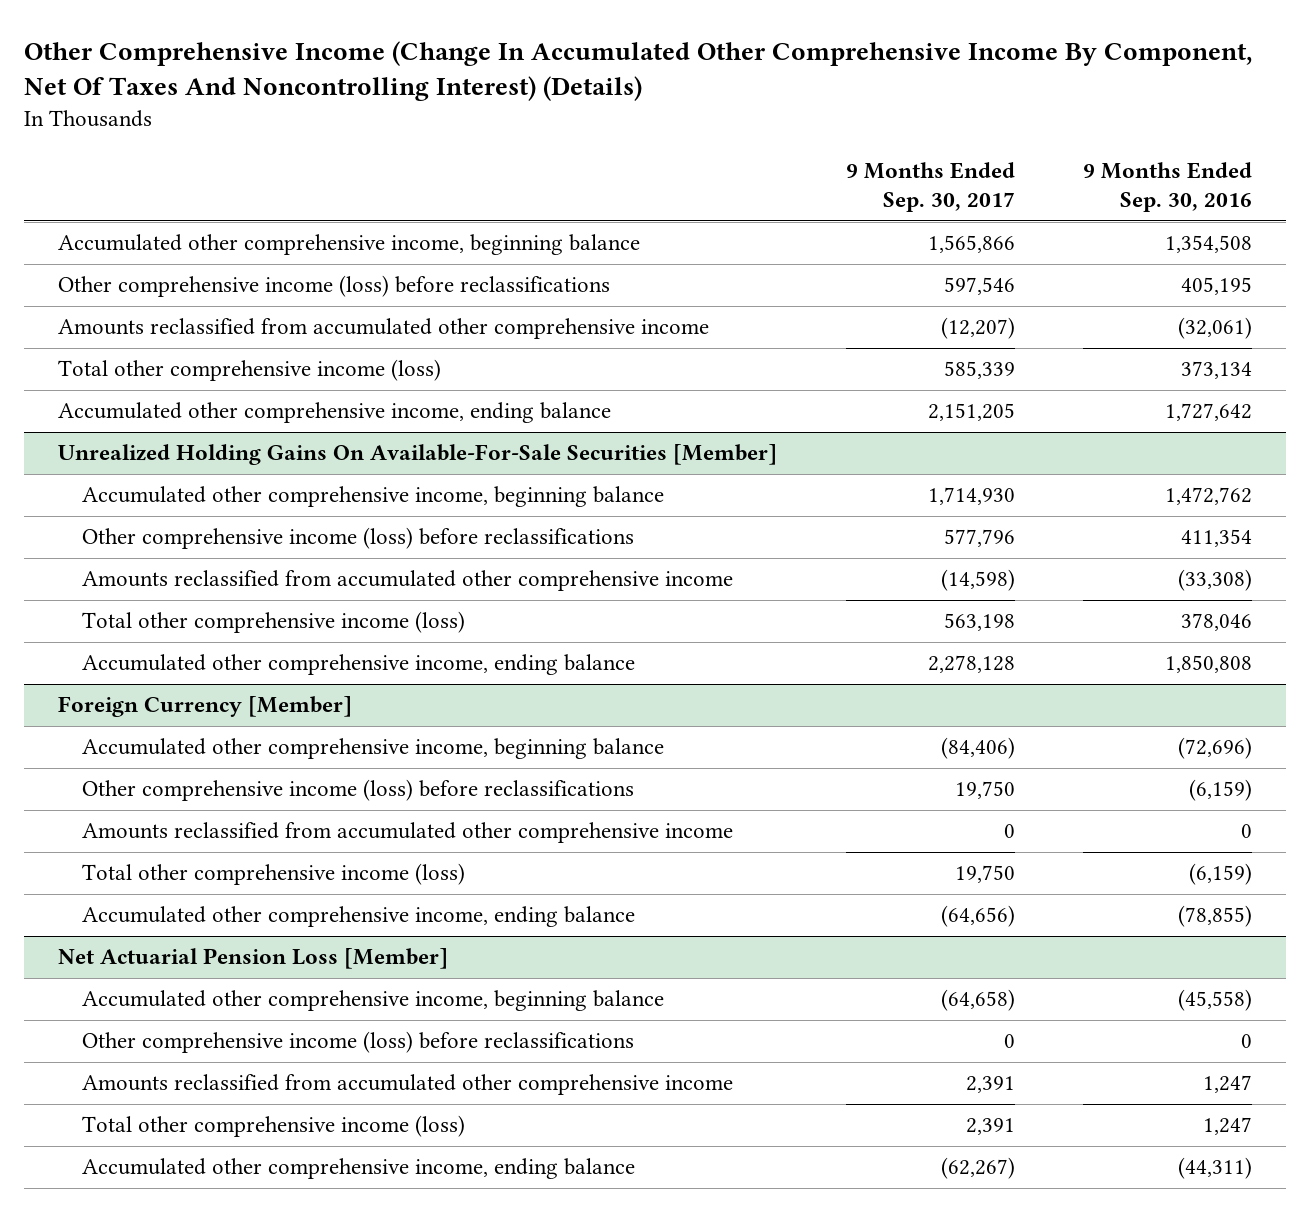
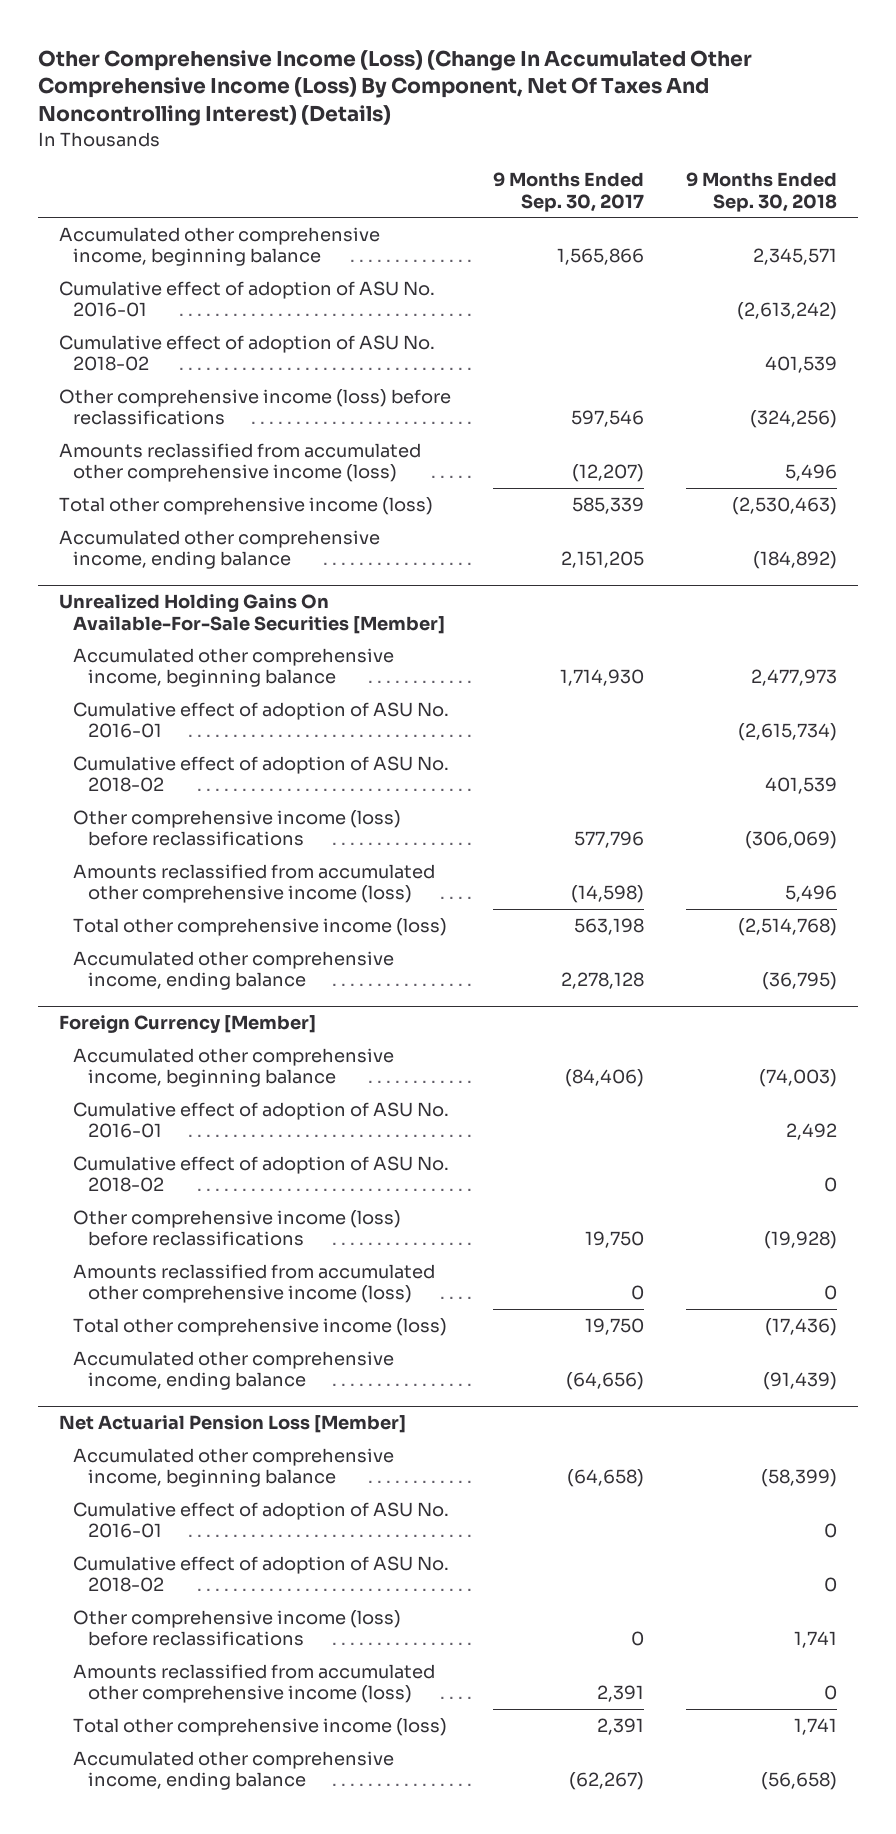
- Other Comprehensive Income (Change In Accumulated Other Comprehensive Income By Component, Net Of Taxes And Noncontrolling Interest) (Details)
+ Other Comprehensive Income (Loss) (Change In Accumulated Other Comprehensive Income (Loss) By Component, Net Of Taxes And Noncontrolling Interest) (Details)
- | 9 Months Ended Sep. 30, 2017 | 9 Months Ended Sep. 30, 2016
+ | 9 Months Ended Sep. 30, 2017 | 9 Months Ended Sep. 30, 2018
+ Cumulative effect of adoption of ASU No. 2016-01 | | (2,613,242)
+ Cumulative effect of adoption of ASU No. 2018-02 | | 401,539
- Amounts reclassified from accumulated other comprehensive income | (12,207) | (32,061)
+ Amounts reclassified from accumulated other comprehensive income (loss) | (12,207) | 5,496
@ Unrealized Holding Gains On Available-For-Sale Securities [Member]
+ Cumulative effect of adoption of ASU No. 2016-01 | | (2,615,734)
+ Cumulative effect of adoption of ASU No. 2018-02 | | 401,539
- Amounts reclassified from accumulated other comprehensive income | (14,598) | (33,308)
+ Amounts reclassified from accumulated other comprehensive income (loss) | (14,598) | 5,496
@ Foreign Currency [Member]
+ Cumulative effect of adoption of ASU No. 2016-01 | | 2,492
+ Cumulative effect of adoption of ASU No. 2018-02 | | 0
- Amounts reclassified from accumulated other comprehensive income | 0 | 0
+ Amounts reclassified from accumulated other comprehensive income (loss) | 0 | 0
@ Net Actuarial Pension Loss [Member]
+ Cumulative effect of adoption of ASU No. 2016-01 | | 0
+ Cumulative effect of adoption of ASU No. 2018-02 | | 0
- Amounts reclassified from accumulated other comprehensive income | 2,391 | 1,247
+ Amounts reclassified from accumulated other comprehensive income (loss) | 2,391 | 0

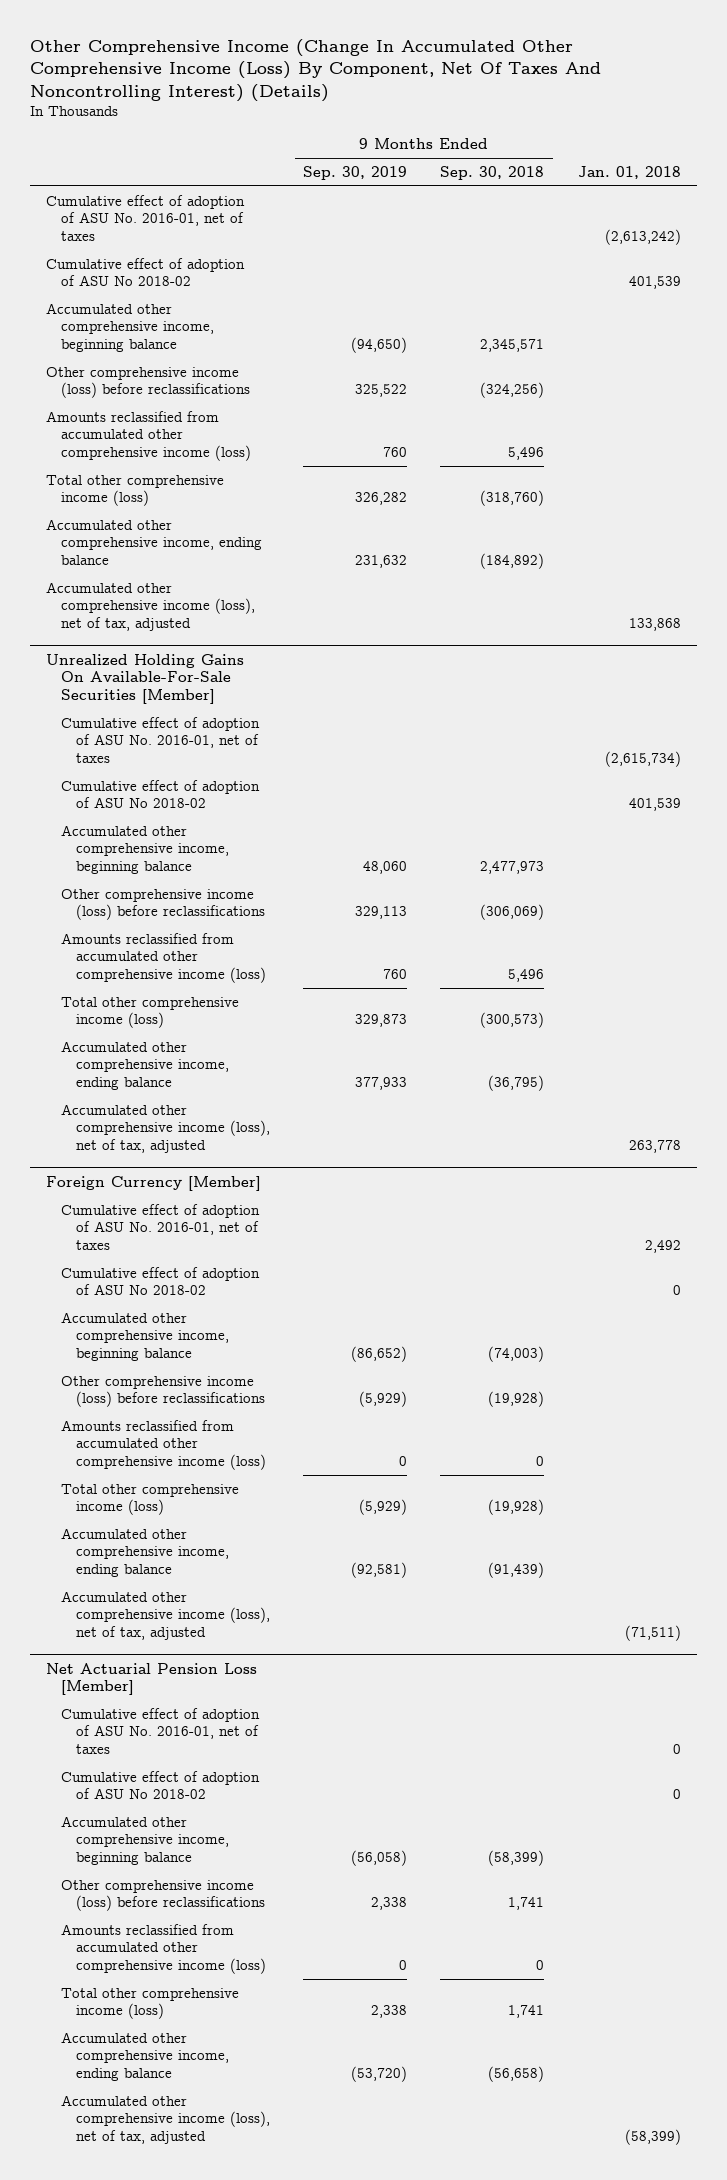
- Other Comprehensive Income (Loss) (Change In Accumulated Other Comprehensive Income (Loss) By Component, Net Of Taxes And Noncontrolling Interest) (Details)
+ Other Comprehensive Income (Change In Accumulated Other Comprehensive Income (Loss) By Component, Net Of Taxes And Noncontrolling Interest) (Details)
- | 9 Months Ended Sep. 30, 2017 | 9 Months Ended Sep. 30, 2018
+ | 9 Months Ended Sep. 30, 2019 | 9 Months Ended Sep. 30, 2018 | Jan. 01, 2018
+ Cumulative effect of adoption of ASU No. 2016-01, net of taxes | | | (2,613,242)
+ Cumulative effect of adoption of ASU No 2018-02 | | | 401,539
- Cumulative effect of adoption of ASU No. 2016-01 | | (2,613,242)
- Cumulative effect of adoption of ASU No. 2018-02 | | 401,539
- Total other comprehensive income (loss) | 585,339 | (2,530,463)
+ Total other comprehensive income (loss) | 326,282 | (318,760) |
+ Accumulated other comprehensive income (loss), net of tax, adjusted | | | 133,868
@ Unrealized Holding Gains On Available-For-Sale Securities [Member]
+ Cumulative effect of adoption of ASU No. 2016-01, net of taxes | | | (2,615,734)
+ Cumulative effect of adoption of ASU No 2018-02 | | | 401,539
- Cumulative effect of adoption of ASU No. 2016-01 | | (2,615,734)
- Cumulative effect of adoption of ASU No. 2018-02 | | 401,539
- Total other comprehensive income (loss) | 563,198 | (2,514,768)
+ Total other comprehensive income (loss) | 329,873 | (300,573) |
+ Accumulated other comprehensive income (loss), net of tax, adjusted | | | 263,778
@ Foreign Currency [Member]
+ Cumulative effect of adoption of ASU No. 2016-01, net of taxes | | | 2,492
+ Cumulative effect of adoption of ASU No 2018-02 | | | 0
- Cumulative effect of adoption of ASU No. 2016-01 | | 2,492
- Cumulative effect of adoption of ASU No. 2018-02 | | 0
- Total other comprehensive income (loss) | 19,750 | (17,436)
+ Total other comprehensive income (loss) | (5,929) | (19,928) |
+ Accumulated other comprehensive income (loss), net of tax, adjusted | | | (71,511)
@ Net Actuarial Pension Loss [Member]
+ Cumulative effect of adoption of ASU No. 2016-01, net of taxes | | | 0
+ Cumulative effect of adoption of ASU No 2018-02 | | | 0
- Cumulative effect of adoption of ASU No. 2016-01 | | 0
- Cumulative effect of adoption of ASU No. 2018-02 | | 0
+ Accumulated other comprehensive income (loss), net of tax, adjusted | | | (58,399)

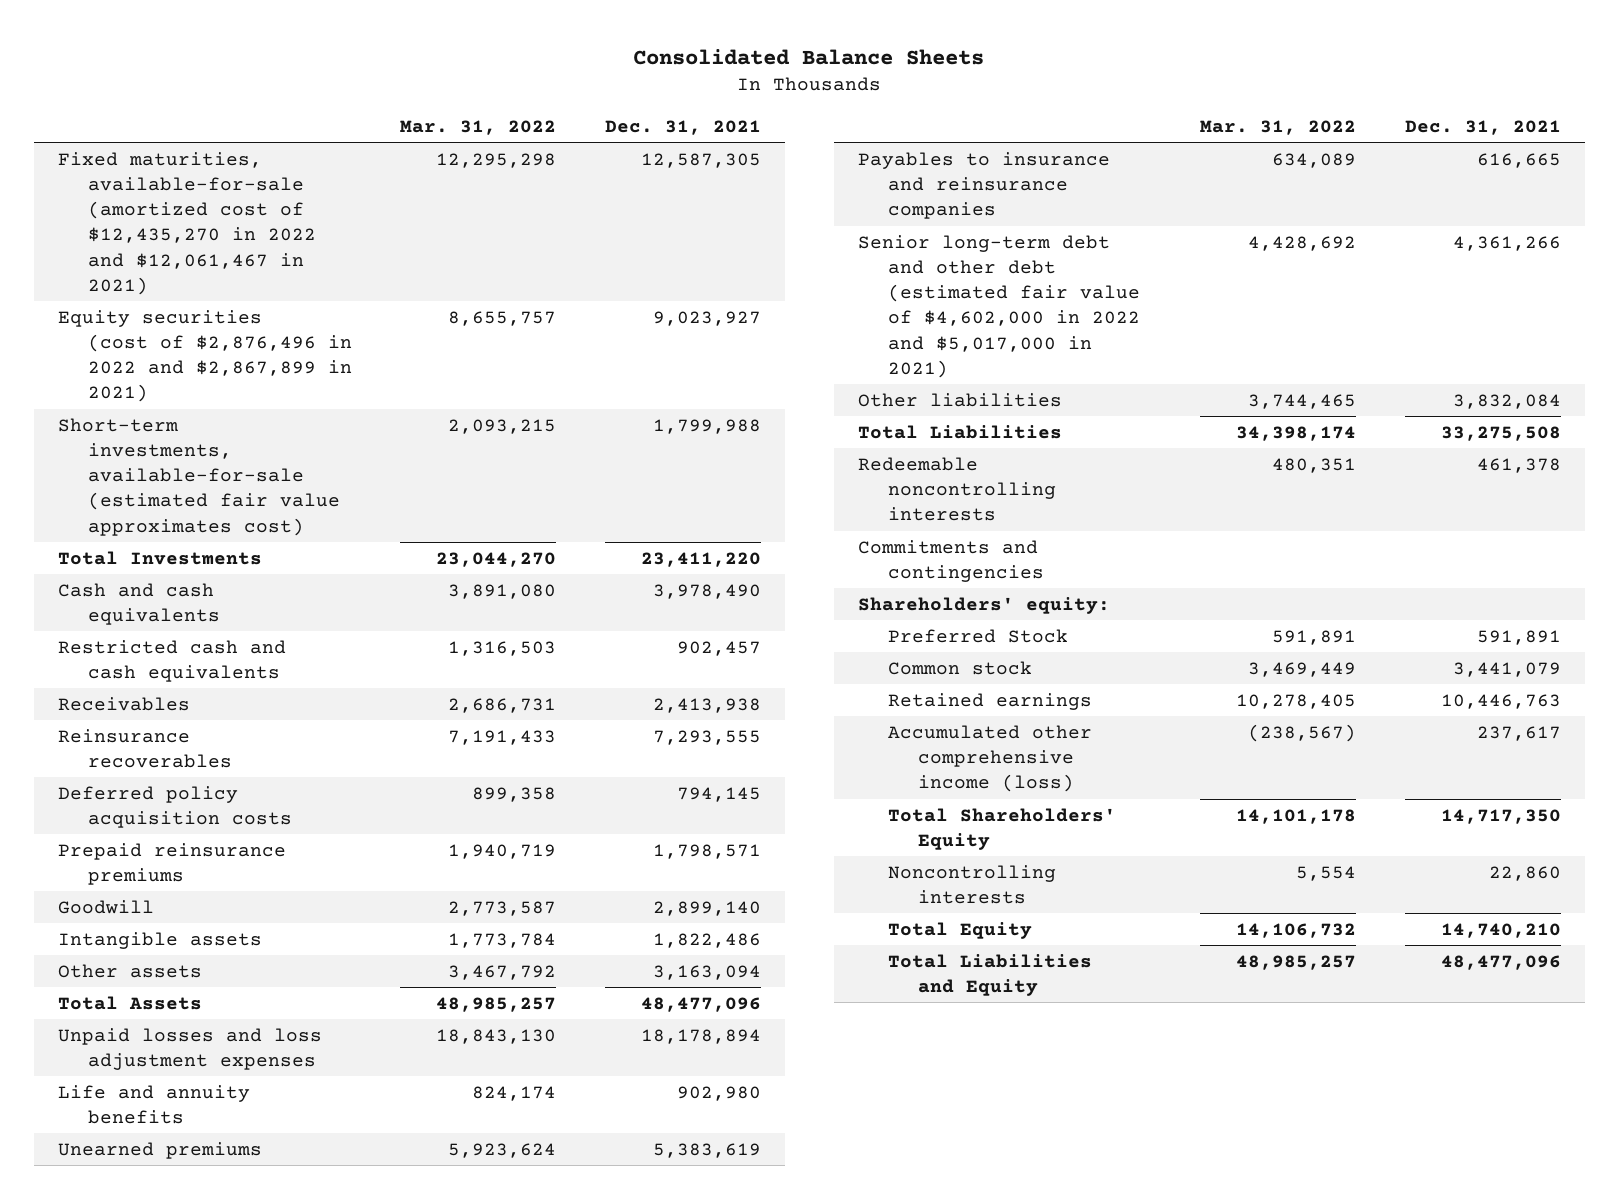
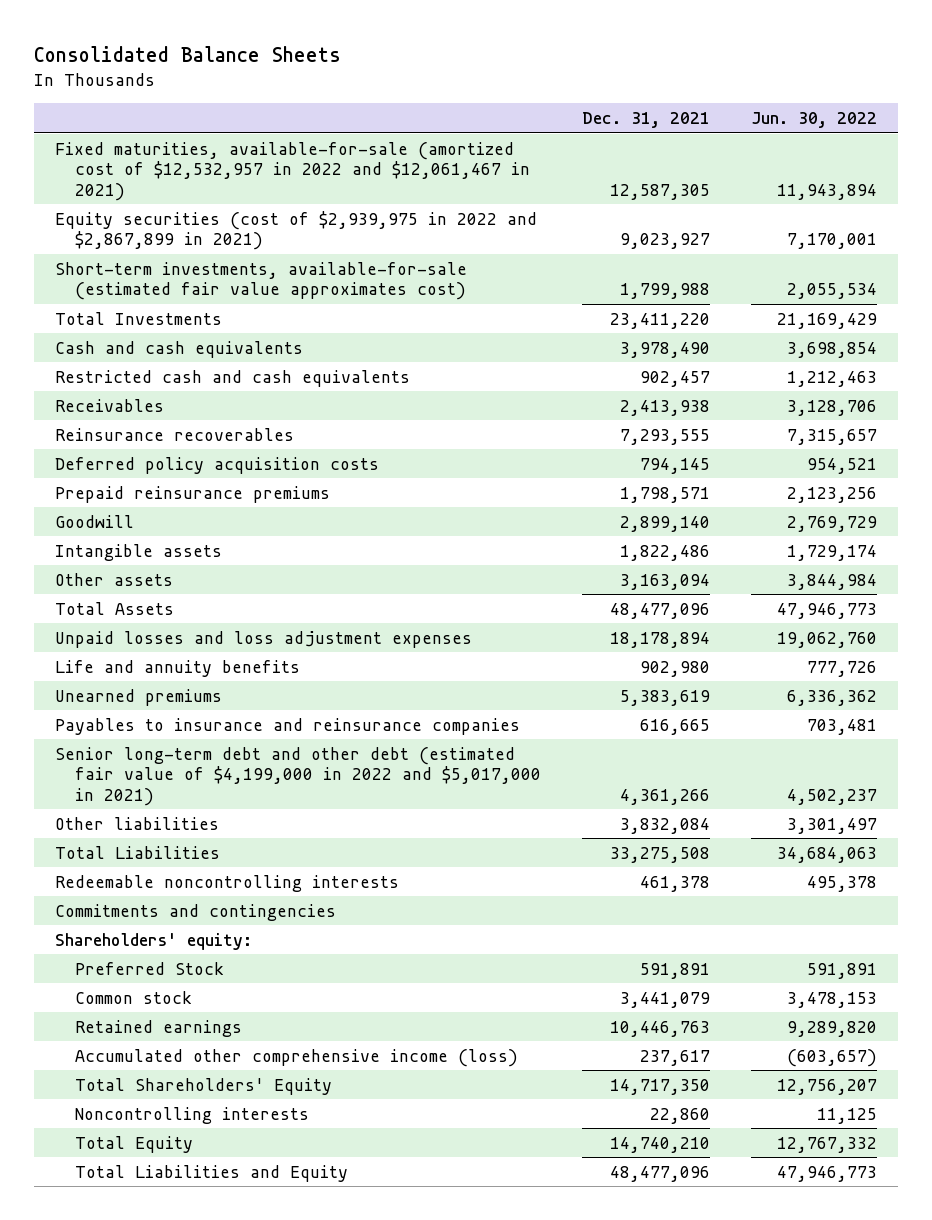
- | Mar. 31, 2022 | Dec. 31, 2021
+ | Dec. 31, 2021 | Jun. 30, 2022
- Fixed maturities, available-for-sale (amortized cost of $12,435,270 in 2022 and $12,061,467 in 2021) | 12,295,298 | 12,587,305
- Equity securities (cost of $2,876,496 in 2022 and $2,867,899 in 2021) | 8,655,757 | 9,023,927
+ Fixed maturities, available-for-sale (amortized cost of $12,532,957 in 2022 and $12,061,467 in 2021) | 12,587,305 | 11,943,894
+ Equity securities (cost of $2,939,975 in 2022 and $2,867,899 in 2021) | 9,023,927 | 7,170,001
- Senior long-term debt and other debt (estimated fair value of $4,602,000 in 2022 and $5,017,000 in 2021) | 4,428,692 | 4,361,266
+ Senior long-term debt and other debt (estimated fair value of $4,199,000 in 2022 and $5,017,000 in 2021) | 4,361,266 | 4,502,237

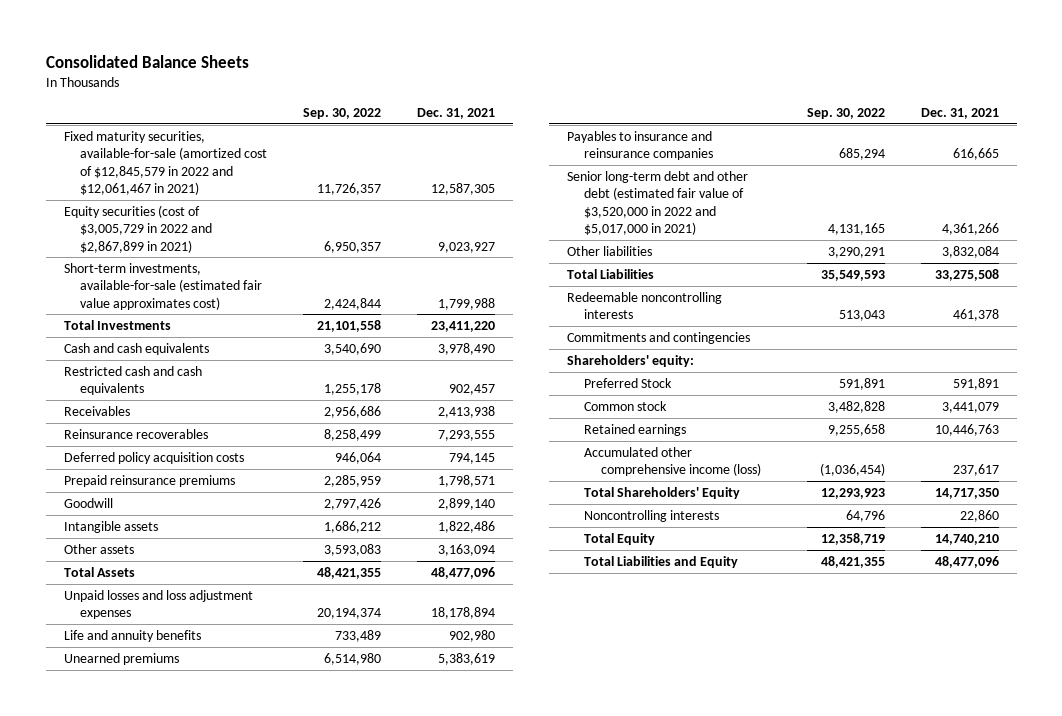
- | Dec. 31, 2021 | Jun. 30, 2022
+ | Sep. 30, 2022 | Dec. 31, 2021
- Fixed maturities, available-for-sale (amortized cost of $12,532,957 in 2022 and $12,061,467 in 2021) | 12,587,305 | 11,943,894
- Equity securities (cost of $2,939,975 in 2022 and $2,867,899 in 2021) | 9,023,927 | 7,170,001
+ Fixed maturity securities, available-for-sale (amortized cost of $12,845,579 in 2022 and $12,061,467 in 2021) | 11,726,357 | 12,587,305
+ Equity securities (cost of $3,005,729 in 2022 and $2,867,899 in 2021) | 6,950,357 | 9,023,927
- Senior long-term debt and other debt (estimated fair value of $4,199,000 in 2022 and $5,017,000 in 2021) | 4,361,266 | 4,502,237
+ Senior long-term debt and other debt (estimated fair value of $3,520,000 in 2022 and $5,017,000 in 2021) | 4,131,165 | 4,361,266

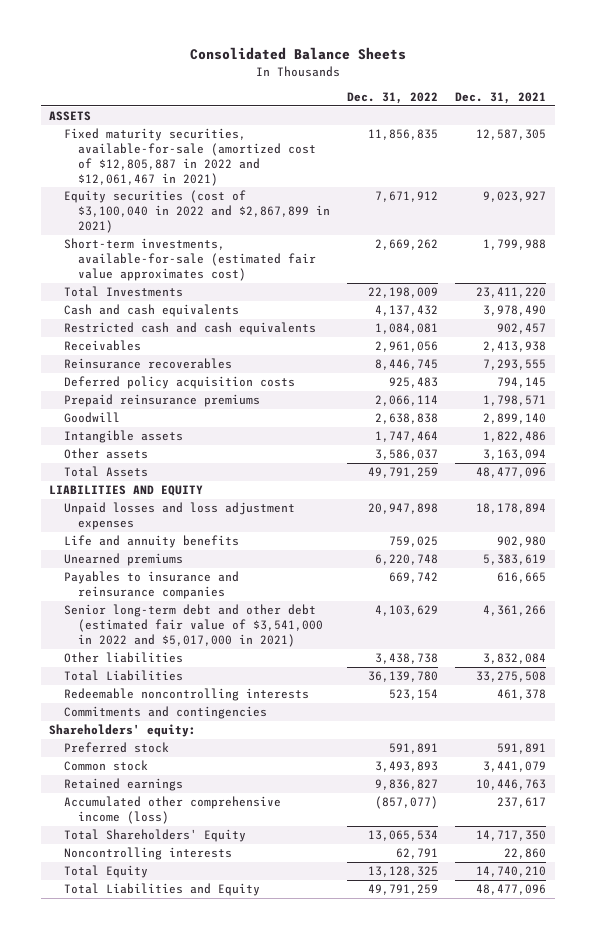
- | Sep. 30, 2022 | Dec. 31, 2021
+ | Dec. 31, 2022 | Dec. 31, 2021
- Fixed maturity securities, available-for-sale (amortized cost of $12,845,579 in 2022 and $12,061,467 in 2021) | 11,726,357 | 12,587,305
- Equity securities (cost of $3,005,729 in 2022 and $2,867,899 in 2021) | 6,950,357 | 9,023,927
+ ASSETS
+ Fixed maturity securities, available-for-sale (amortized cost of $12,805,887 in 2022 and $12,061,467 in 2021) | 11,856,835 | 12,587,305
+ Equity securities (cost of $3,100,040 in 2022 and $2,867,899 in 2021) | 7,671,912 | 9,023,927
+ LIABILITIES AND EQUITY
- Senior long-term debt and other debt (estimated fair value of $3,520,000 in 2022 and $5,017,000 in 2021) | 4,131,165 | 4,361,266
+ Senior long-term debt and other debt (estimated fair value of $3,541,000 in 2022 and $5,017,000 in 2021) | 4,103,629 | 4,361,266
- Preferred Stock | 591,891 | 591,891
+ Preferred stock | 591,891 | 591,891

